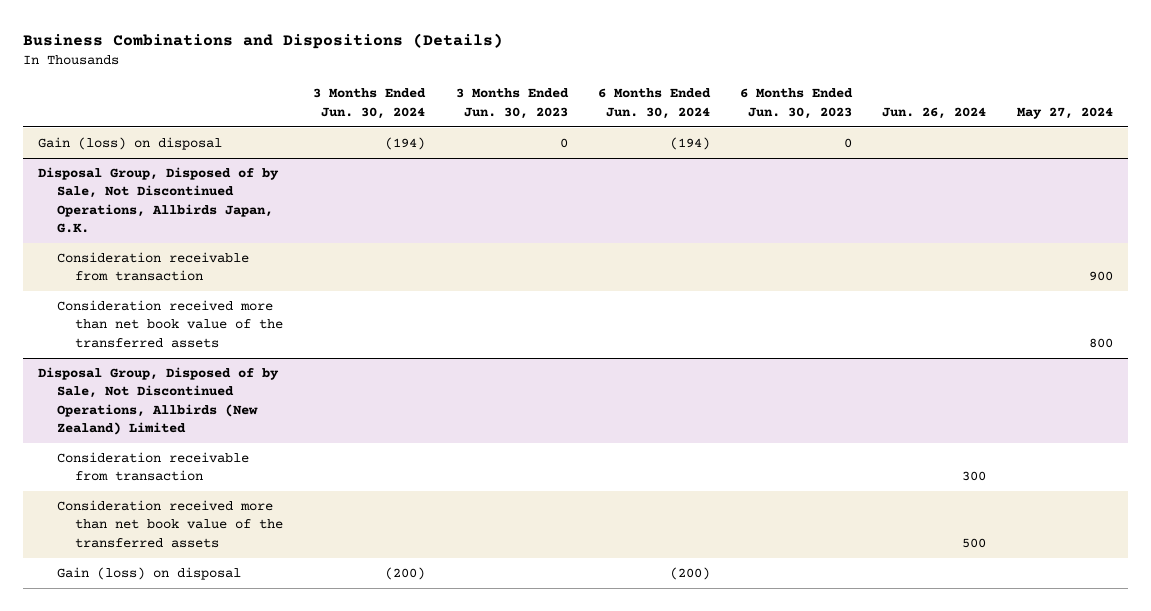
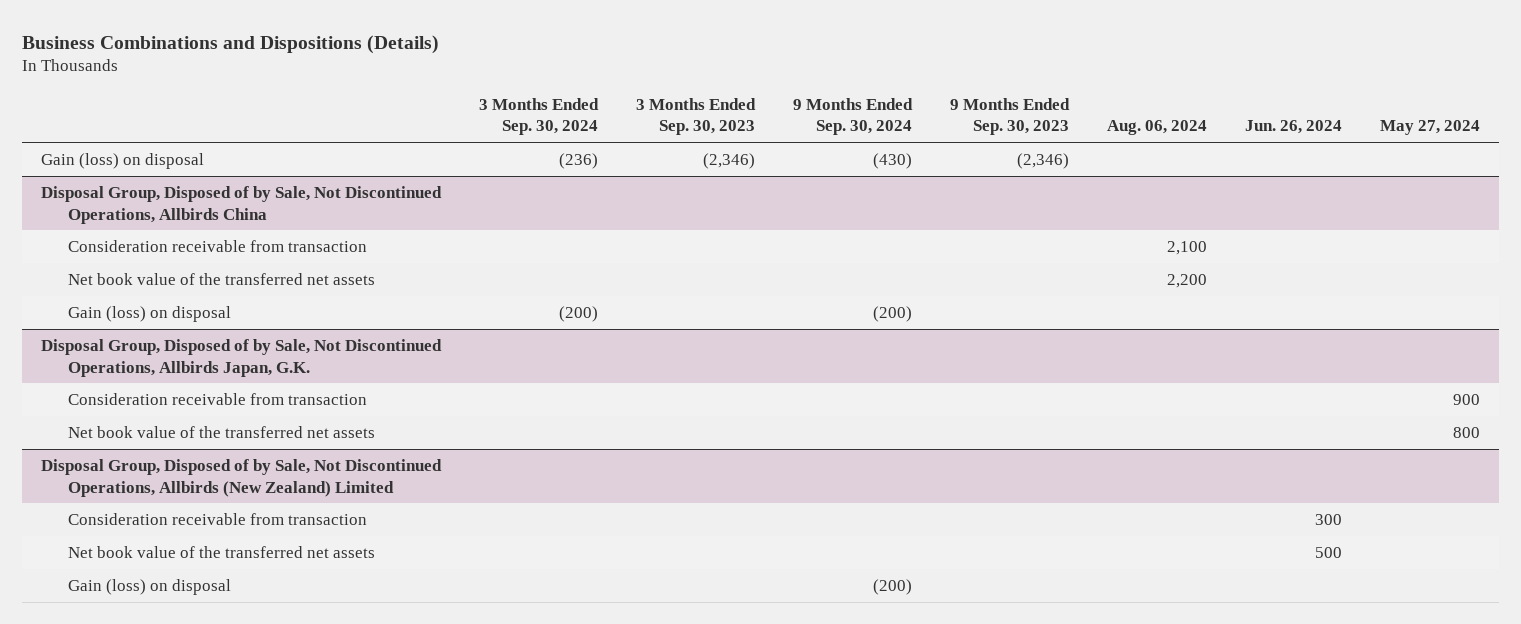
- | 3 Months Ended Jun. 30, 2024 | 3 Months Ended Jun. 30, 2023 | 6 Months Ended Jun. 30, 2024 | 6 Months Ended Jun. 30, 2023 | Jun. 26, 2024 | May 27, 2024
+ | 3 Months Ended Sep. 30, 2024 | 3 Months Ended Sep. 30, 2023 | 9 Months Ended Sep. 30, 2024 | 9 Months Ended Sep. 30, 2023 | Aug. 06, 2024 | Jun. 26, 2024 | May 27, 2024
+ Disposal Group, Disposed of by Sale, Not Discontinued Operations, Allbirds China
+ Consideration receivable from transaction | | | | | 2,100 | |
+ Net book value of the transferred net assets | | | | | 2,200 | |
+ Gain (loss) on disposal | (200) | | (200) | | | |
@ Disposal Group, Disposed of by Sale, Not Discontinued Operations, Allbirds Japan, G.K.
- Consideration received more than net book value of the transferred assets | | | | | | 800
+ Net book value of the transferred net assets | | | | | | | 800
@ Disposal Group, Disposed of by Sale, Not Discontinued Operations, Allbirds (New Zealand) Limited
- Consideration received more than net book value of the transferred assets | | | | | 500 |
+ Net book value of the transferred net assets | | | | | | 500 |

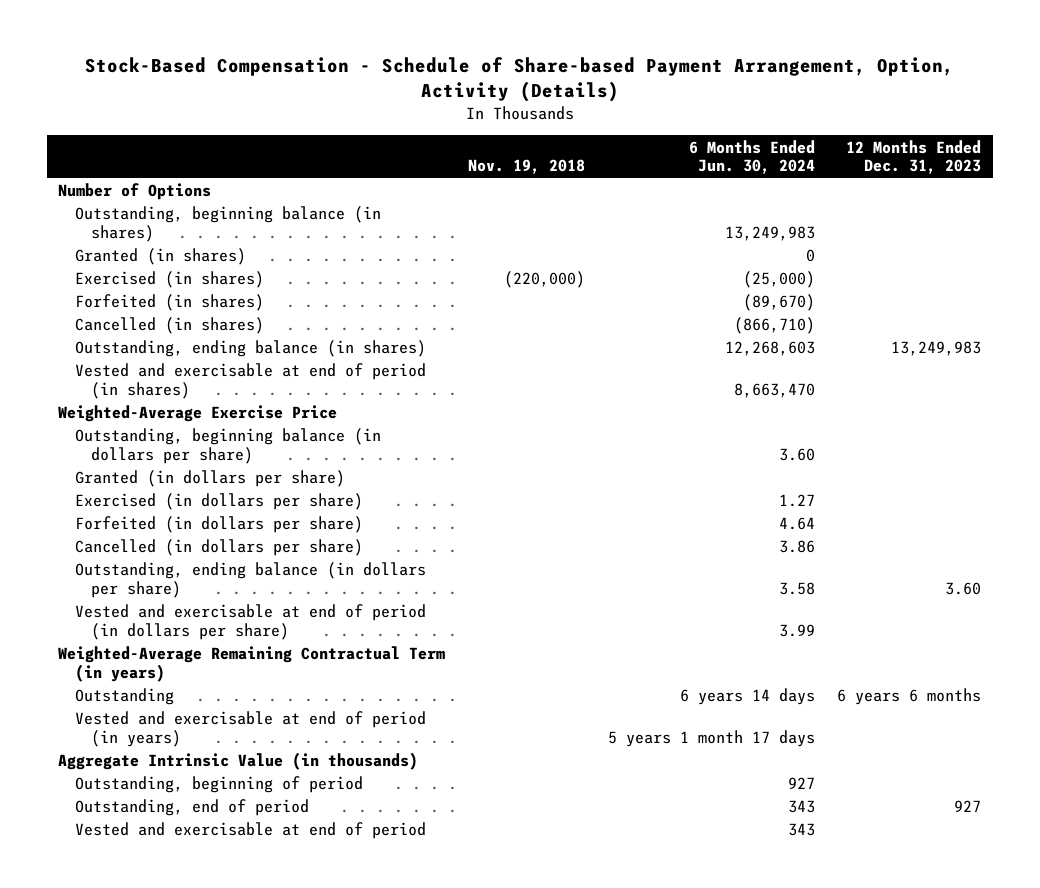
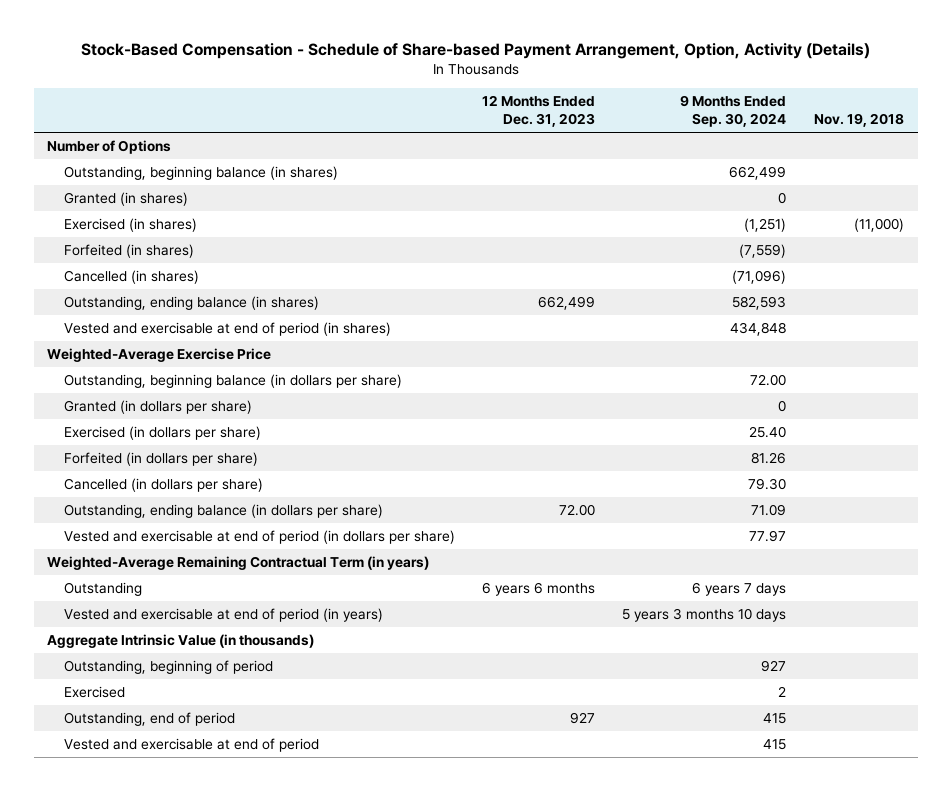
- | Nov. 19, 2018 | 6 Months Ended Jun. 30, 2024 | 12 Months Ended Dec. 31, 2023
+ | 12 Months Ended Dec. 31, 2023 | 9 Months Ended Sep. 30, 2024 | Nov. 19, 2018
- Exercised (in shares) | (220,000) | (25,000) |
+ Exercised (in shares) | | (1,251) | (11,000)
- Outstanding, ending balance (in shares) | | 12,268,603 | 13,249,983
+ Outstanding, ending balance (in shares) | 662,499 | 582,593 |
- Outstanding, ending balance (in dollars per share) | | 3.58 | 3.60
+ Outstanding, ending balance (in dollars per share) | 72.00 | 71.09 |
+ Exercised | | 2 |

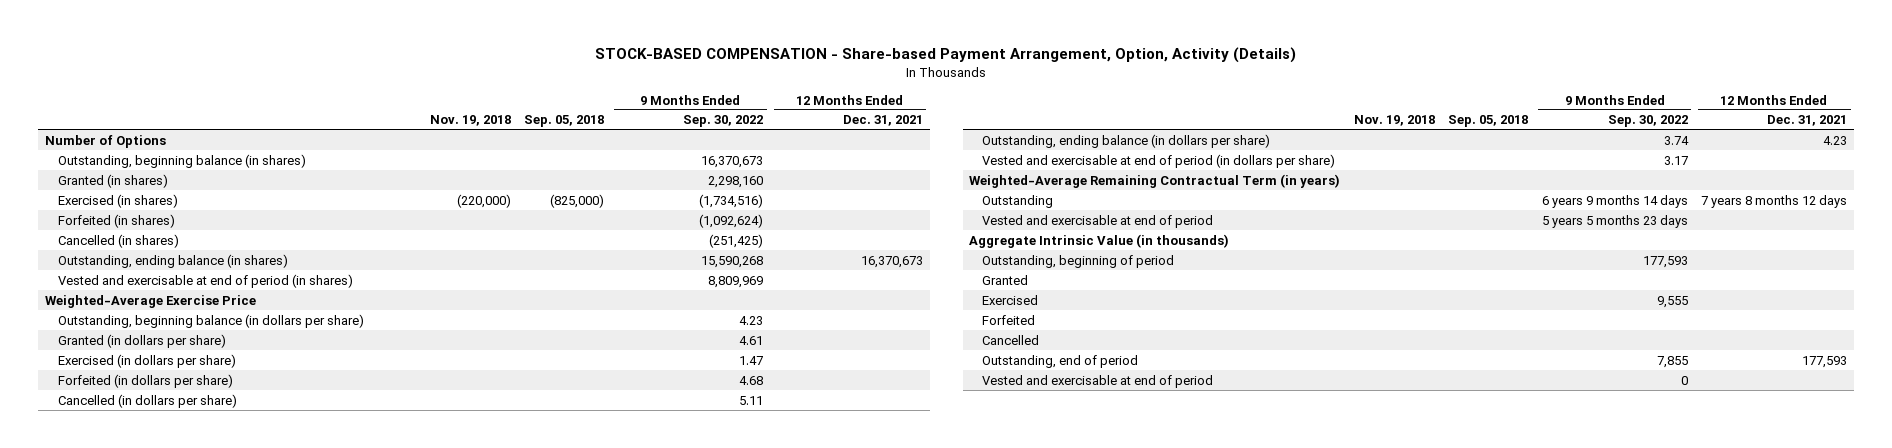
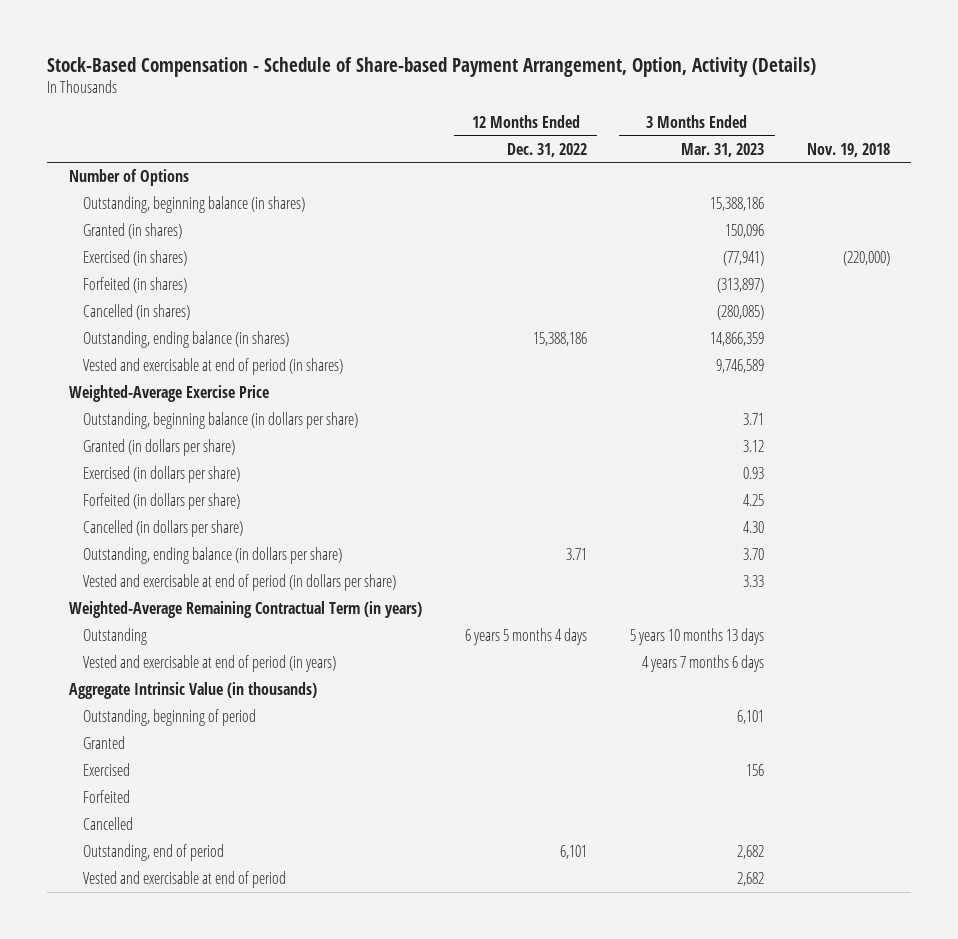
- STOCK-BASED COMPENSATION - Share-based Payment Arrangement, Option, Activity (Details)
+ Stock-Based Compensation - Schedule of Share-based Payment Arrangement, Option, Activity (Details)
- | Nov. 19, 2018 | Sep. 05, 2018 | 9 Months Ended Sep. 30, 2022 | 12 Months Ended Dec. 31, 2021
+ | 12 Months Ended Dec. 31, 2022 | 3 Months Ended Mar. 31, 2023 | Nov. 19, 2018
- Vested and exercisable at end of period | | | 5 years 5 months 23 days |
+ Vested and exercisable at end of period (in years) | | 4 years 7 months 6 days |

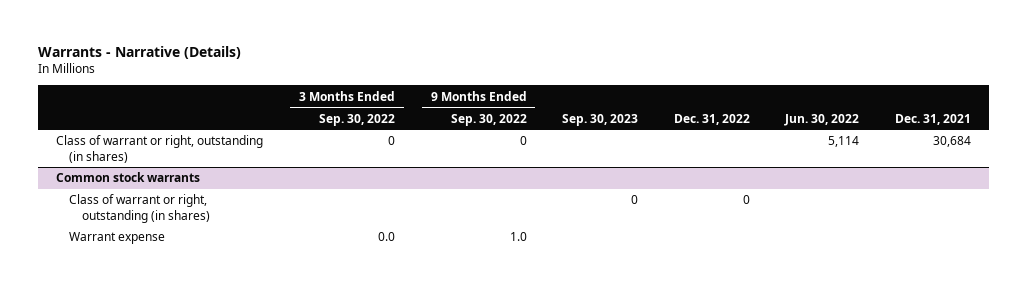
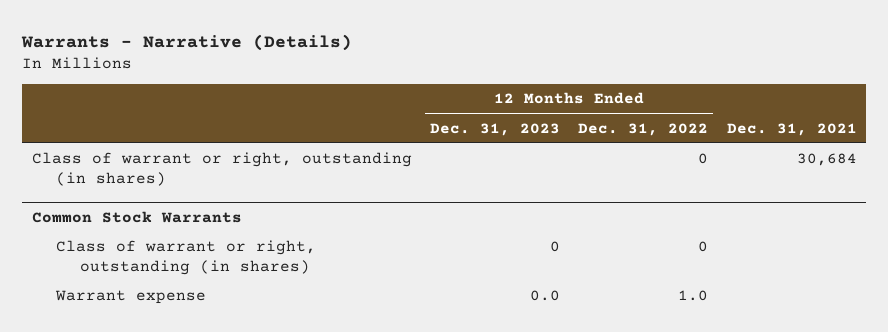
- | 3 Months Ended Sep. 30, 2022 | 9 Months Ended Sep. 30, 2022 | Sep. 30, 2023 | Dec. 31, 2022 | Jun. 30, 2022 | Dec. 31, 2021
+ | 12 Months Ended Dec. 31, 2023 | 12 Months Ended Dec. 31, 2022 | Dec. 31, 2021
- Common stock warrants
+ Common Stock Warrants

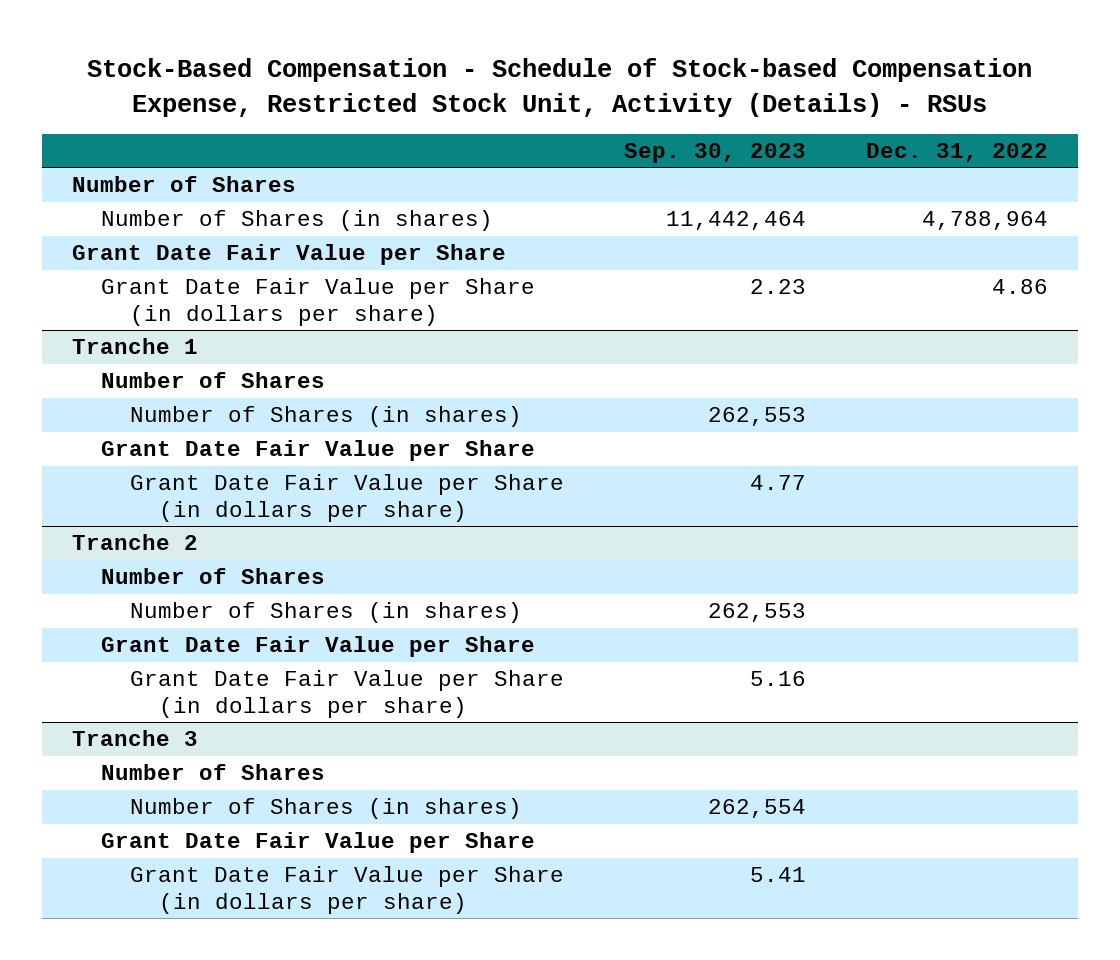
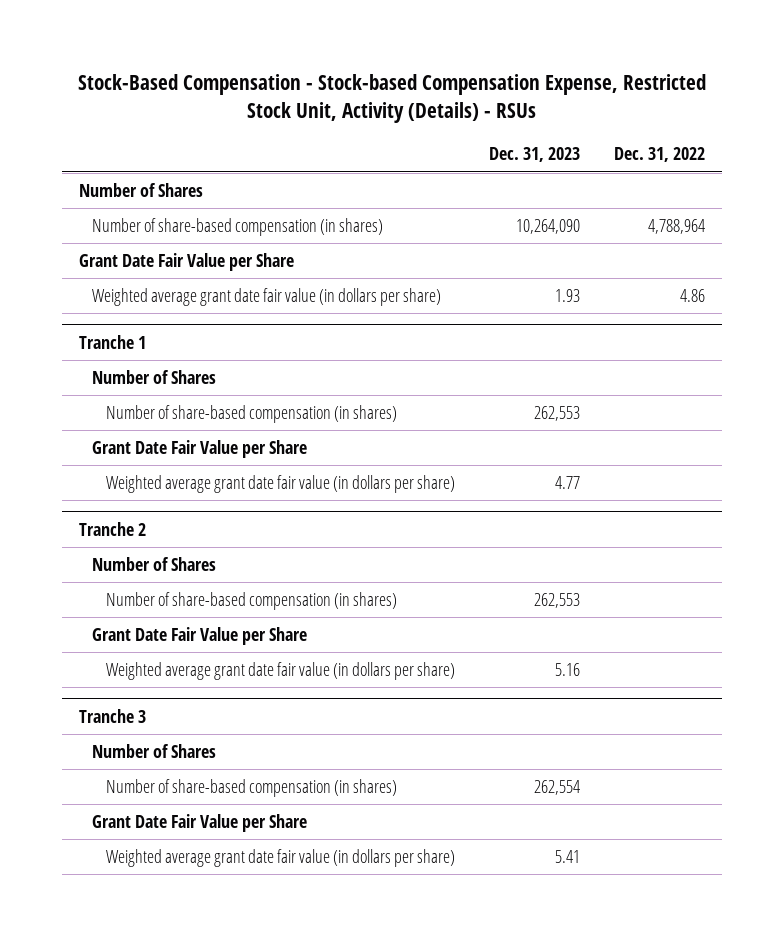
- Stock-Based Compensation - Schedule of Stock-based Compensation Expense, Restricted Stock Unit, Activity (Details) - RSUs
+ Stock-Based Compensation - Stock-based Compensation Expense, Restricted Stock Unit, Activity (Details) - RSUs
- | Sep. 30, 2023 | Dec. 31, 2022
+ | Dec. 31, 2023 | Dec. 31, 2022
- Number of Shares (in shares) | 11,442,464 | 4,788,964
+ Number of share-based compensation (in shares) | 10,264,090 | 4,788,964
- Grant Date Fair Value per Share (in dollars per share) | 2.23 | 4.86
+ Weighted average grant date fair value (in dollars per share) | 1.93 | 4.86
@ Tranche 1
- Number of Shares (in shares) | 262,553 |
+ Number of share-based compensation (in shares) | 262,553 |
- Grant Date Fair Value per Share (in dollars per share) | 4.77 |
+ Weighted average grant date fair value (in dollars per share) | 4.77 |
@ Tranche 2
- Number of Shares (in shares) | 262,553 |
+ Number of share-based compensation (in shares) | 262,553 |
- Grant Date Fair Value per Share (in dollars per share) | 5.16 |
+ Weighted average grant date fair value (in dollars per share) | 5.16 |
@ Tranche 3
- Number of Shares (in shares) | 262,554 |
+ Number of share-based compensation (in shares) | 262,554 |
- Grant Date Fair Value per Share (in dollars per share) | 5.41 |
+ Weighted average grant date fair value (in dollars per share) | 5.41 |

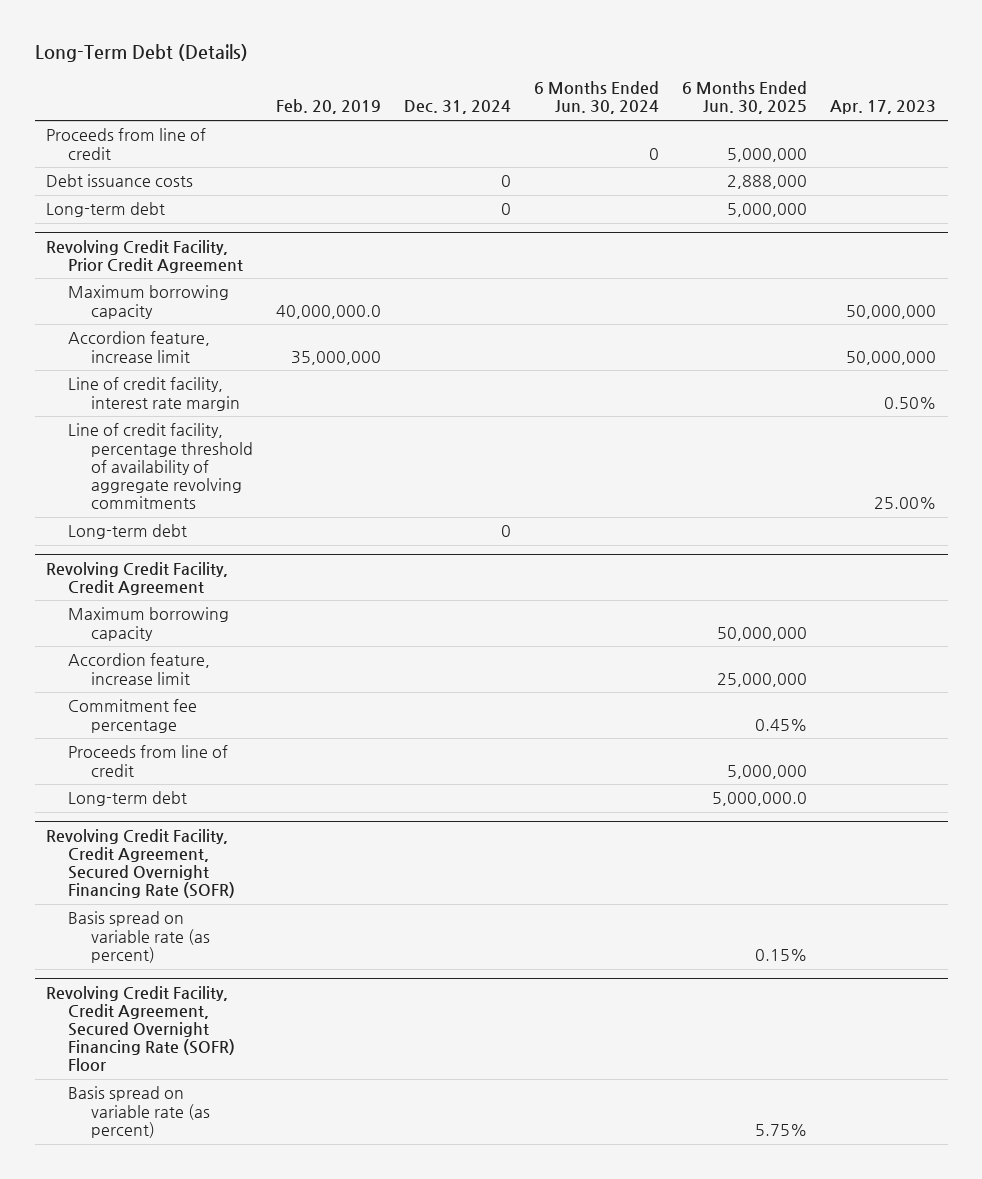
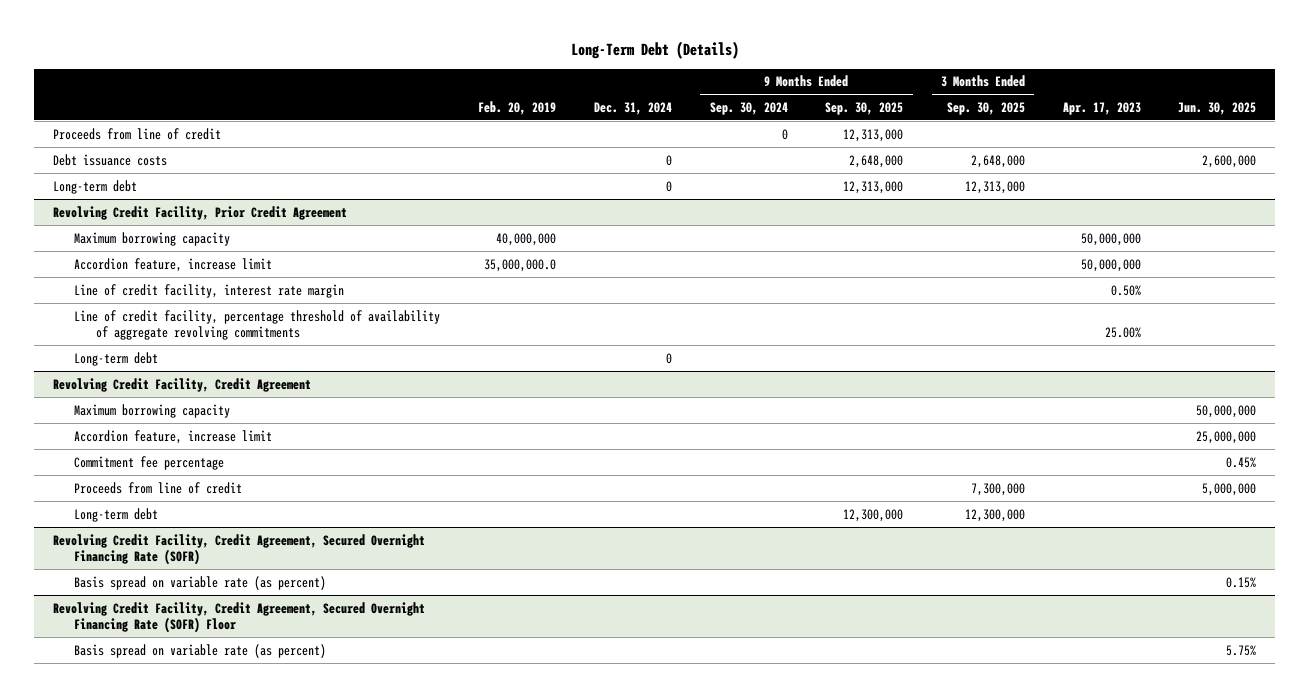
- | Feb. 20, 2019 | Dec. 31, 2024 | 6 Months Ended Jun. 30, 2024 | 6 Months Ended Jun. 30, 2025 | Apr. 17, 2023
+ | Feb. 20, 2019 | Dec. 31, 2024 | 9 Months Ended Sep. 30, 2024 | 9 Months Ended Sep. 30, 2025 | 3 Months Ended Sep. 30, 2025 | Apr. 17, 2023 | Jun. 30, 2025
@ Revolving Credit Facility, Prior Credit Agreement
- Maximum borrowing capacity | 40,000,000.0 | | | | 50,000,000
- Accordion feature, increase limit | 35,000,000 | | | | 50,000,000
+ Maximum borrowing capacity | 40,000,000 | | | | | 50,000,000 |
+ Accordion feature, increase limit | 35,000,000.0 | | | | | 50,000,000 |

